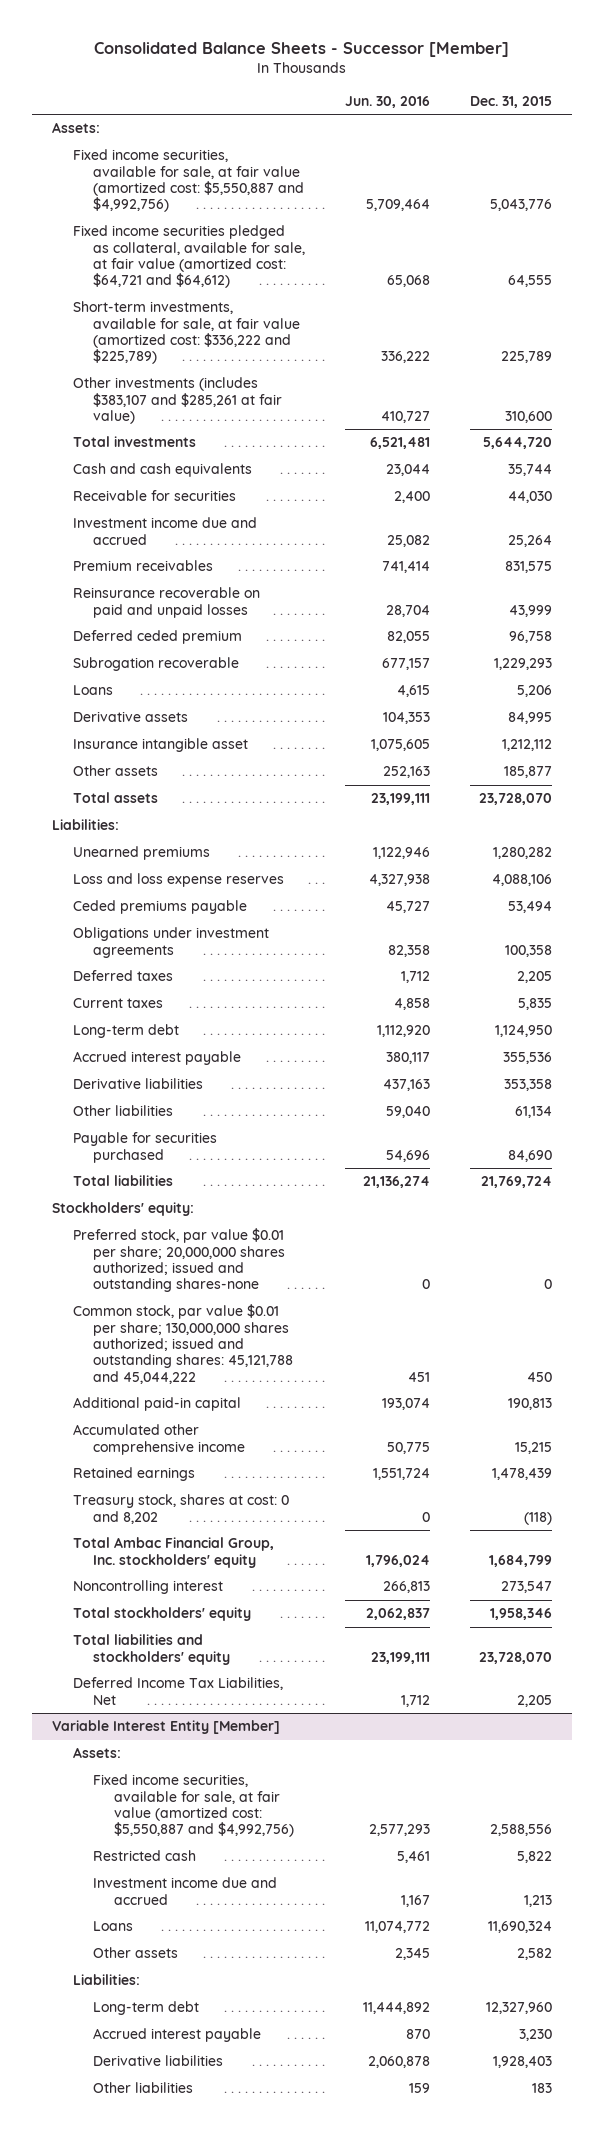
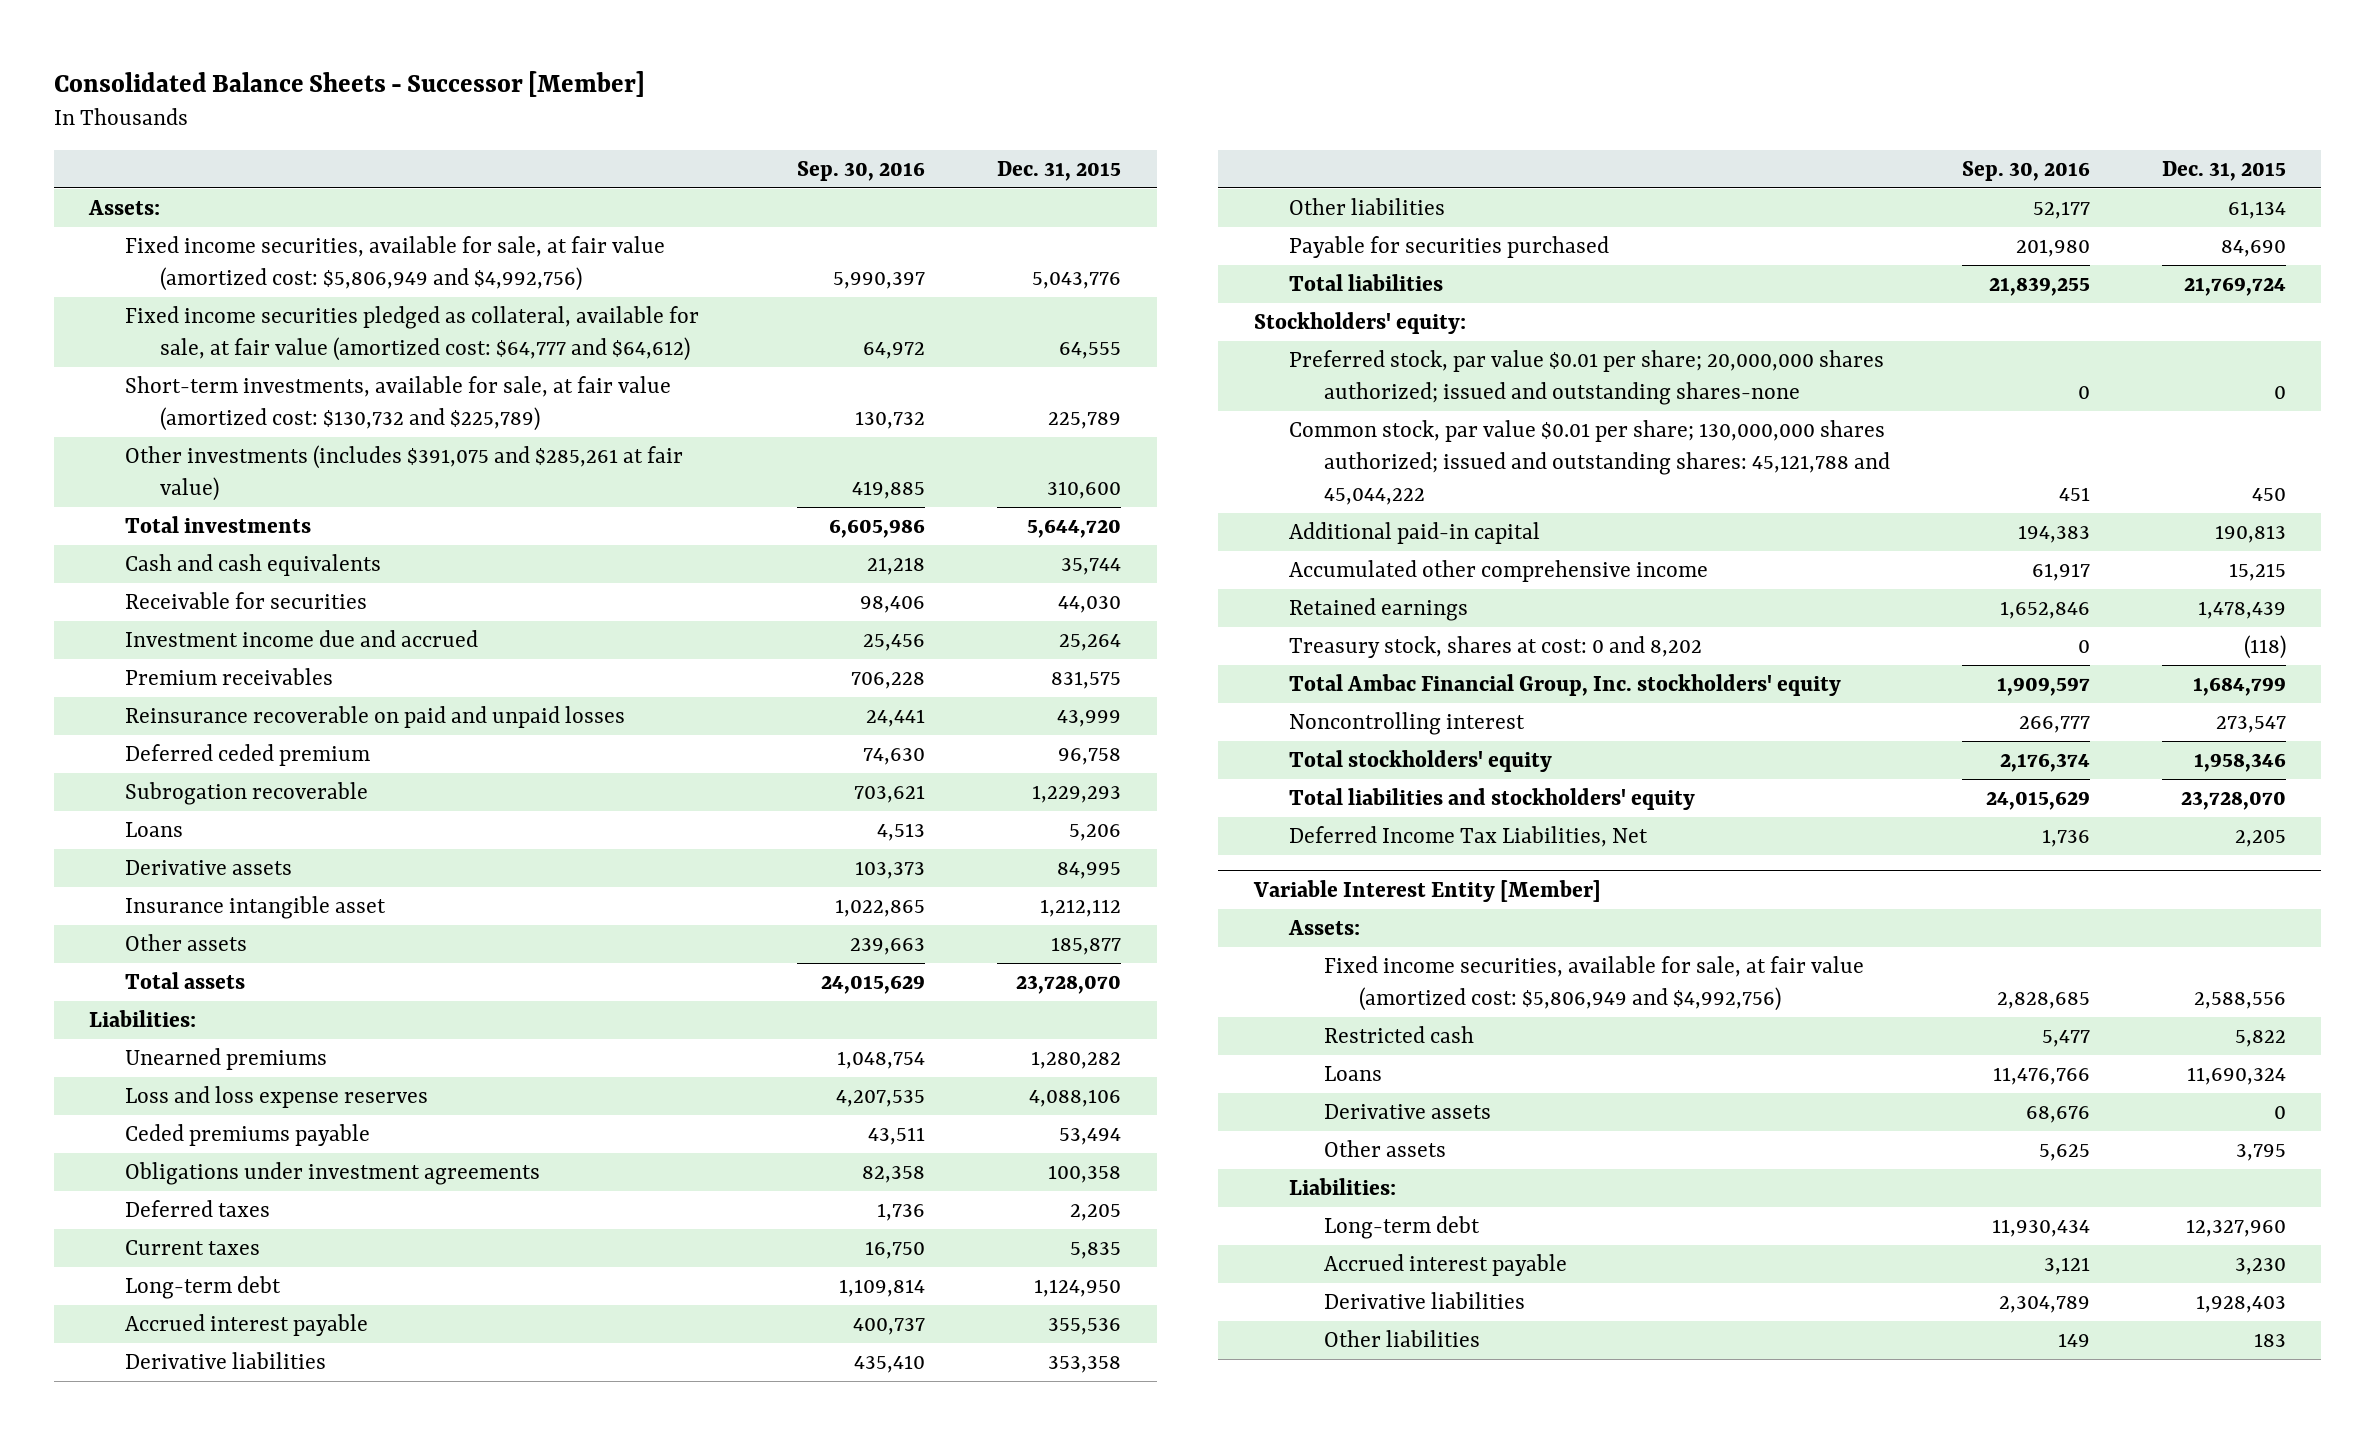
- | Jun. 30, 2016 | Dec. 31, 2015
+ | Sep. 30, 2016 | Dec. 31, 2015
- Fixed income securities, available for sale, at fair value (amortized cost: $5,550,887 and $4,992,756) | 5,709,464 | 5,043,776
- Fixed income securities pledged as collateral, available for sale, at fair value (amortized cost: $64,721 and $64,612) | 65,068 | 64,555
- Short-term investments, available for sale, at fair value (amortized cost: $336,222 and $225,789) | 336,222 | 225,789
- Other investments (includes $383,107 and $285,261 at fair value) | 410,727 | 310,600
+ Fixed income securities, available for sale, at fair value (amortized cost: $5,806,949 and $4,992,756) | 5,990,397 | 5,043,776
+ Fixed income securities pledged as collateral, available for sale, at fair value (amortized cost: $64,777 and $64,612) | 64,972 | 64,555
+ Short-term investments, available for sale, at fair value (amortized cost: $130,732 and $225,789) | 130,732 | 225,789
+ Other investments (includes $391,075 and $285,261 at fair value) | 419,885 | 310,600
@ Variable Interest Entity [Member]
- Fixed income securities, available for sale, at fair value (amortized cost: $5,550,887 and $4,992,756) | 2,577,293 | 2,588,556
+ Fixed income securities, available for sale, at fair value (amortized cost: $5,806,949 and $4,992,756) | 2,828,685 | 2,588,556
- Investment income due and accrued | 1,167 | 1,213
- Other assets | 2,345 | 2,582
+ Derivative assets | 68,676 | 0
+ Other assets | 5,625 | 3,795

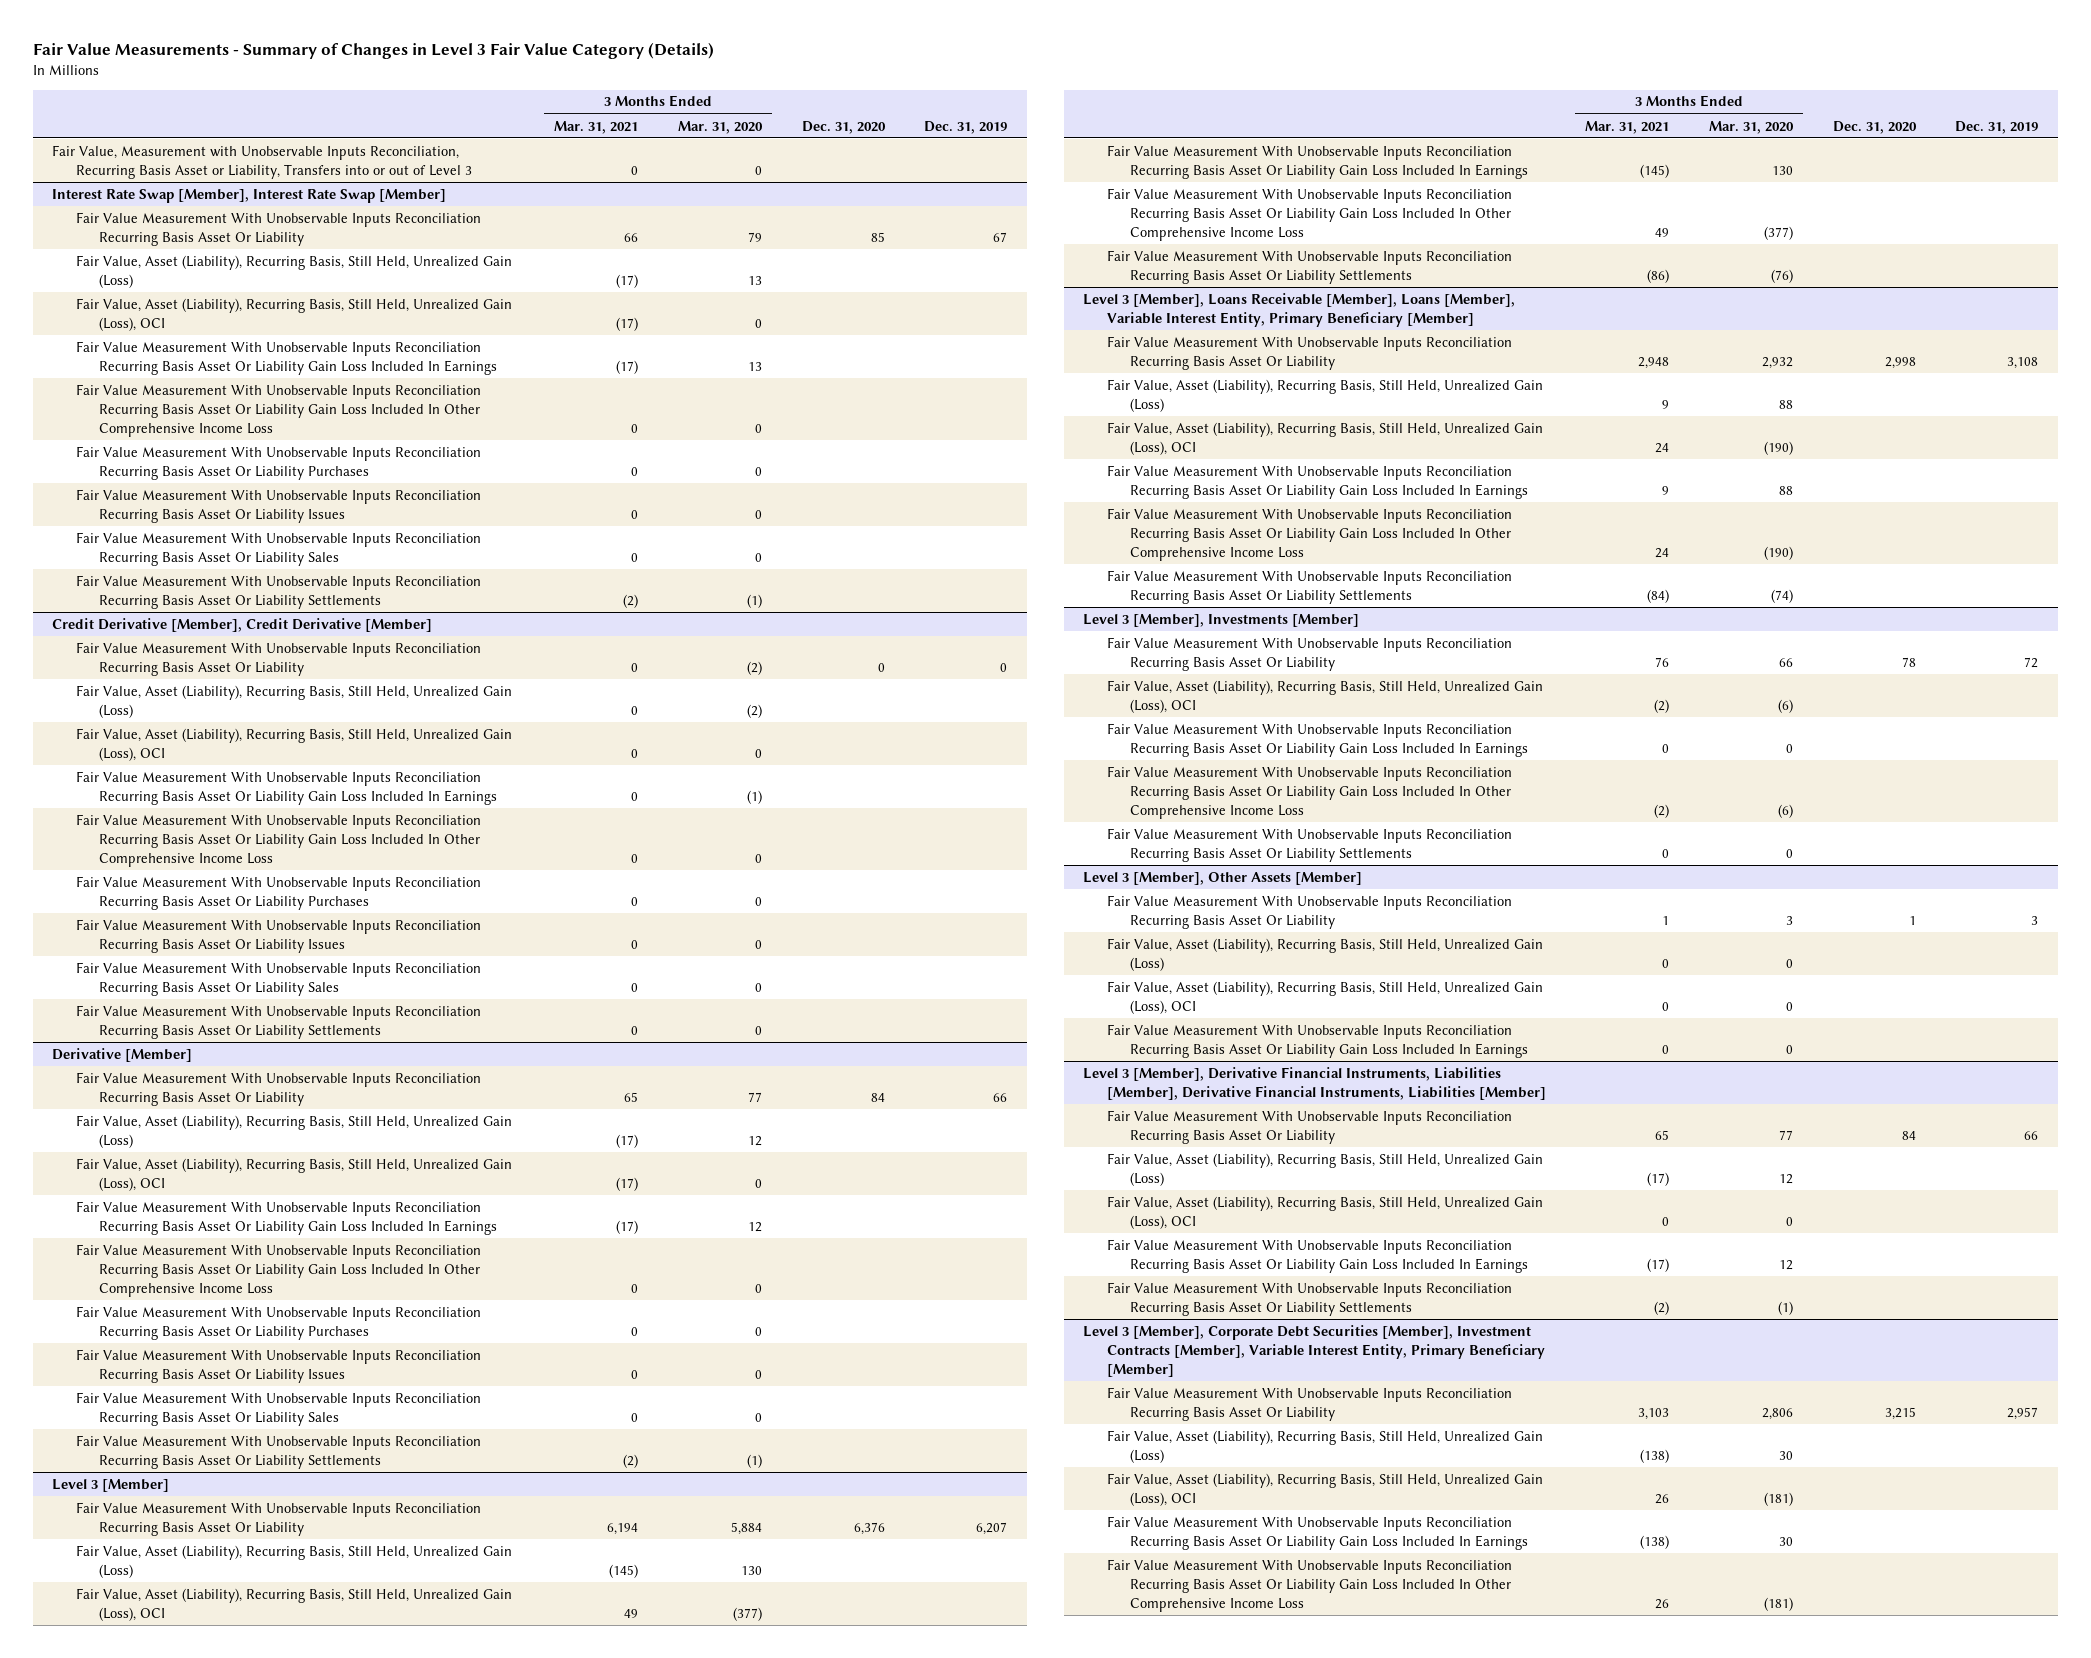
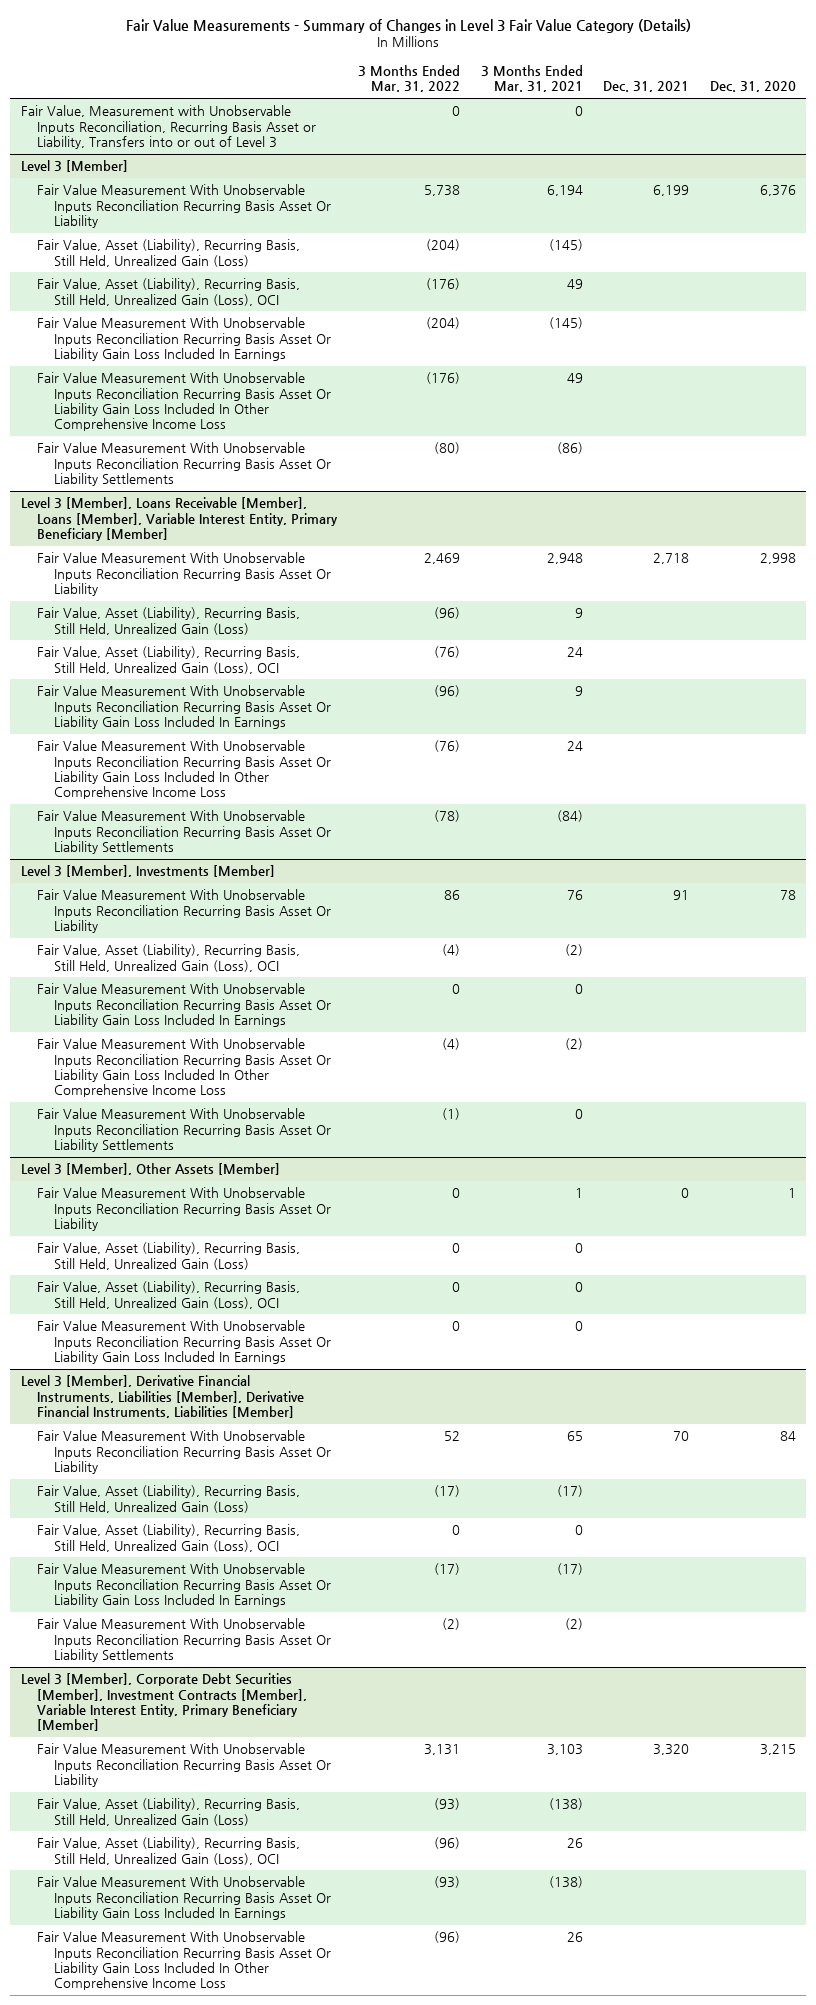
- | 3 Months Ended Mar. 31, 2021 | 3 Months Ended Mar. 31, 2020 | Dec. 31, 2020 | Dec. 31, 2019
+ | 3 Months Ended Mar. 31, 2022 | 3 Months Ended Mar. 31, 2021 | Dec. 31, 2021 | Dec. 31, 2020
- Interest Rate Swap [Member], Interest Rate Swap [Member]
- Fair Value Measurement With Unobservable Inputs Reconciliation Recurring Basis Asset Or Liability | 66 | 79 | 85 | 67
- Fair Value, Asset (Liability), Recurring Basis, Still Held, Unrealized Gain (Loss) | (17) | 13 | |
- Fair Value, Asset (Liability), Recurring Basis, Still Held, Unrealized Gain (Loss), OCI | (17) | 0 | |
- Fair Value Measurement With Unobservable Inputs Reconciliation Recurring Basis Asset Or Liability Gain Loss Included In Earnings | (17) | 13 | |
- Fair Value Measurement With Unobservable Inputs Reconciliation Recurring Basis Asset Or Liability Gain Loss Included In Other Comprehensive Income Loss | 0 | 0 | |
- Fair Value Measurement With Unobservable Inputs Reconciliation Recurring Basis Asset Or Liability Purchases | 0 | 0 | |
- Fair Value Measurement With Unobservable Inputs Reconciliation Recurring Basis Asset Or Liability Issues | 0 | 0 | |
- Fair Value Measurement With Unobservable Inputs Reconciliation Recurring Basis Asset Or Liability Sales | 0 | 0 | |
- Fair Value Measurement With Unobservable Inputs Reconciliation Recurring Basis Asset Or Liability Settlements | (2) | (1) | |
- Credit Derivative [Member], Credit Derivative [Member]
- Fair Value Measurement With Unobservable Inputs Reconciliation Recurring Basis Asset Or Liability | 0 | (2) | 0 | 0
- Fair Value, Asset (Liability), Recurring Basis, Still Held, Unrealized Gain (Loss) | 0 | (2) | |
- Fair Value, Asset (Liability), Recurring Basis, Still Held, Unrealized Gain (Loss), OCI | 0 | 0 | |
- Fair Value Measurement With Unobservable Inputs Reconciliation Recurring Basis Asset Or Liability Gain Loss Included In Earnings | 0 | (1) | |
- Fair Value Measurement With Unobservable Inputs Reconciliation Recurring Basis Asset Or Liability Gain Loss Included In Other Comprehensive Income Loss | 0 | 0 | |
- Fair Value Measurement With Unobservable Inputs Reconciliation Recurring Basis Asset Or Liability Purchases | 0 | 0 | |
- Fair Value Measurement With Unobservable Inputs Reconciliation Recurring Basis Asset Or Liability Issues | 0 | 0 | |
- Fair Value Measurement With Unobservable Inputs Reconciliation Recurring Basis Asset Or Liability Sales | 0 | 0 | |
- Fair Value Measurement With Unobservable Inputs Reconciliation Recurring Basis Asset Or Liability Settlements | 0 | 0 | |
- Derivative [Member]
- Fair Value Measurement With Unobservable Inputs Reconciliation Recurring Basis Asset Or Liability | 65 | 77 | 84 | 66
- Fair Value, Asset (Liability), Recurring Basis, Still Held, Unrealized Gain (Loss) | (17) | 12 | |
- Fair Value, Asset (Liability), Recurring Basis, Still Held, Unrealized Gain (Loss), OCI | (17) | 0 | |
- Fair Value Measurement With Unobservable Inputs Reconciliation Recurring Basis Asset Or Liability Gain Loss Included In Earnings | (17) | 12 | |
- Fair Value Measurement With Unobservable Inputs Reconciliation Recurring Basis Asset Or Liability Gain Loss Included In Other Comprehensive Income Loss | 0 | 0 | |
- Fair Value Measurement With Unobservable Inputs Reconciliation Recurring Basis Asset Or Liability Purchases | 0 | 0 | |
- Fair Value Measurement With Unobservable Inputs Reconciliation Recurring Basis Asset Or Liability Issues | 0 | 0 | |
- Fair Value Measurement With Unobservable Inputs Reconciliation Recurring Basis Asset Or Liability Sales | 0 | 0 | |
- Fair Value Measurement With Unobservable Inputs Reconciliation Recurring Basis Asset Or Liability Settlements | (2) | (1) | |

